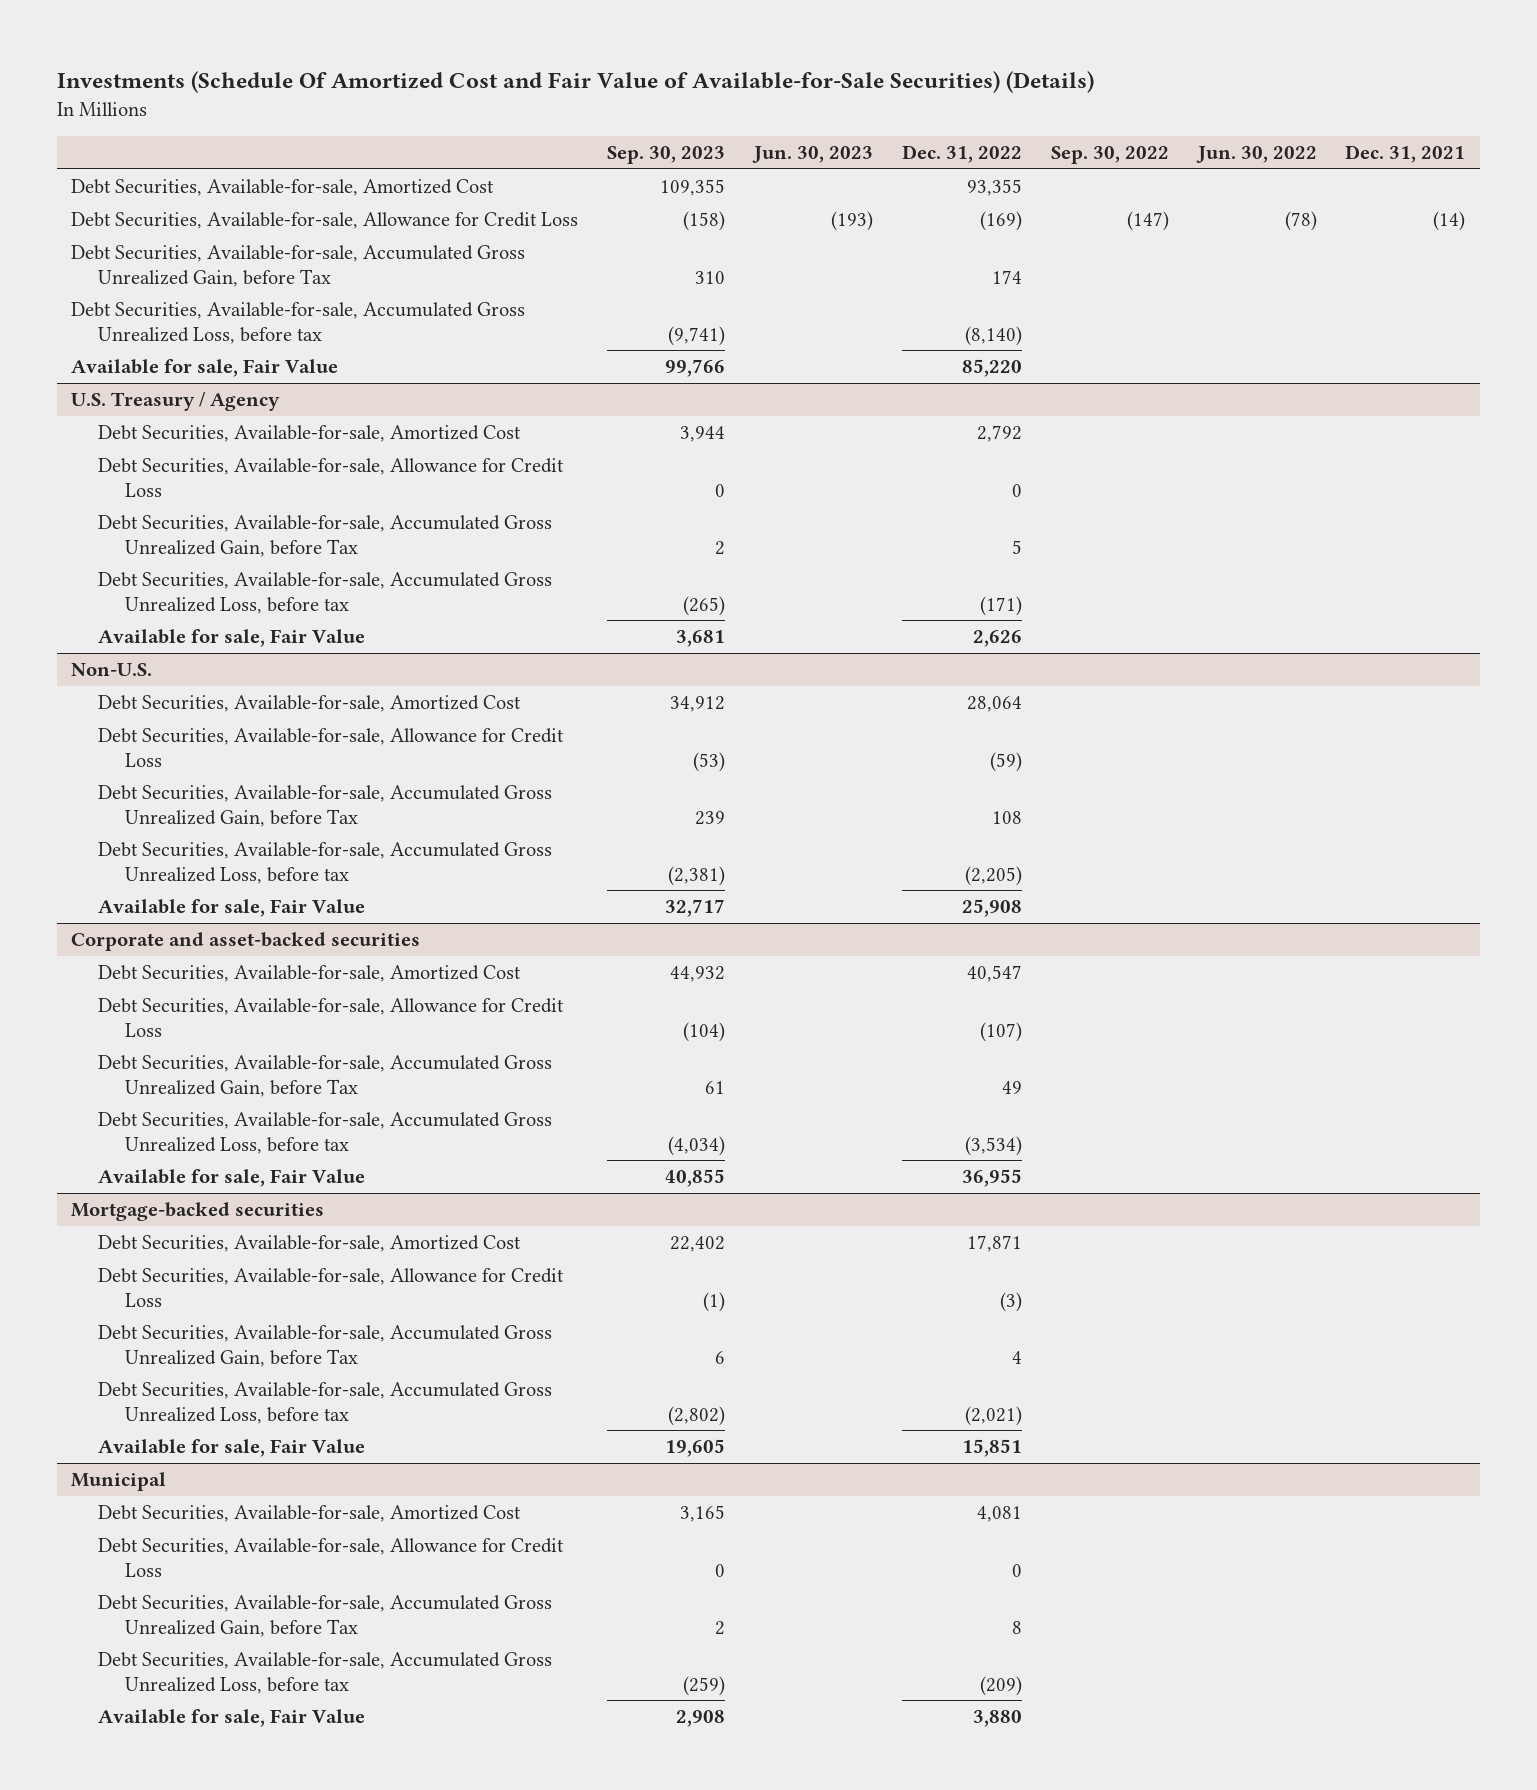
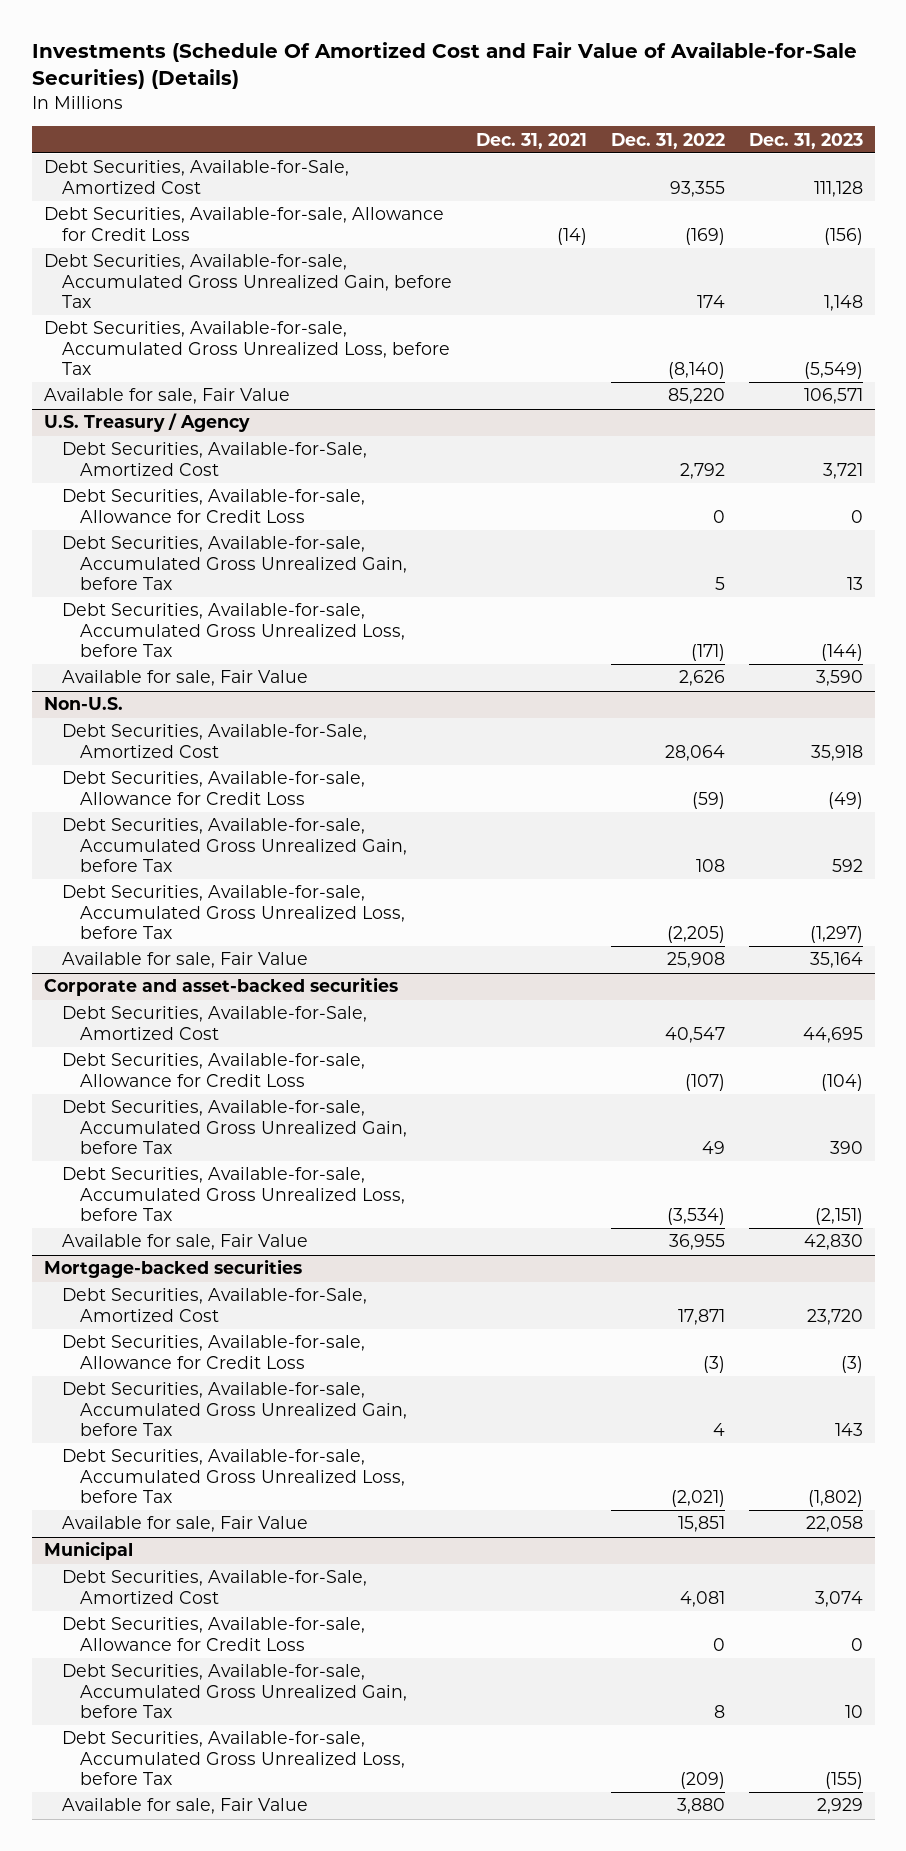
- | Sep. 30, 2023 | Jun. 30, 2023 | Dec. 31, 2022 | Sep. 30, 2022 | Jun. 30, 2022 | Dec. 31, 2021
+ | Dec. 31, 2021 | Dec. 31, 2022 | Dec. 31, 2023
- Debt Securities, Available-for-sale, Amortized Cost | 109,355 | | 93,355 | | |
+ Debt Securities, Available-for-Sale, Amortized Cost | | 93,355 | 111,128
- Debt Securities, Available-for-sale, Accumulated Gross Unrealized Loss, before tax | (9,741) | | (8,140) | | |
+ Debt Securities, Available-for-sale, Accumulated Gross Unrealized Loss, before Tax | | (8,140) | (5,549)
@ U.S. Treasury / Agency
- Debt Securities, Available-for-sale, Amortized Cost | 3,944 | | 2,792 | | |
+ Debt Securities, Available-for-Sale, Amortized Cost | | 2,792 | 3,721
- Debt Securities, Available-for-sale, Accumulated Gross Unrealized Loss, before tax | (265) | | (171) | | |
+ Debt Securities, Available-for-sale, Accumulated Gross Unrealized Loss, before Tax | | (171) | (144)
@ Non-U.S.
- Debt Securities, Available-for-sale, Amortized Cost | 34,912 | | 28,064 | | |
+ Debt Securities, Available-for-Sale, Amortized Cost | | 28,064 | 35,918
- Debt Securities, Available-for-sale, Accumulated Gross Unrealized Loss, before tax | (2,381) | | (2,205) | | |
+ Debt Securities, Available-for-sale, Accumulated Gross Unrealized Loss, before Tax | | (2,205) | (1,297)
@ Corporate and asset-backed securities
- Debt Securities, Available-for-sale, Amortized Cost | 44,932 | | 40,547 | | |
+ Debt Securities, Available-for-Sale, Amortized Cost | | 40,547 | 44,695
- Debt Securities, Available-for-sale, Accumulated Gross Unrealized Loss, before tax | (4,034) | | (3,534) | | |
+ Debt Securities, Available-for-sale, Accumulated Gross Unrealized Loss, before Tax | | (3,534) | (2,151)
@ Mortgage-backed securities
- Debt Securities, Available-for-sale, Amortized Cost | 22,402 | | 17,871 | | |
+ Debt Securities, Available-for-Sale, Amortized Cost | | 17,871 | 23,720
- Debt Securities, Available-for-sale, Accumulated Gross Unrealized Loss, before tax | (2,802) | | (2,021) | | |
+ Debt Securities, Available-for-sale, Accumulated Gross Unrealized Loss, before Tax | | (2,021) | (1,802)
@ Municipal
- Debt Securities, Available-for-sale, Amortized Cost | 3,165 | | 4,081 | | |
+ Debt Securities, Available-for-Sale, Amortized Cost | | 4,081 | 3,074
- Debt Securities, Available-for-sale, Accumulated Gross Unrealized Loss, before tax | (259) | | (209) | | |
+ Debt Securities, Available-for-sale, Accumulated Gross Unrealized Loss, before Tax | | (209) | (155)

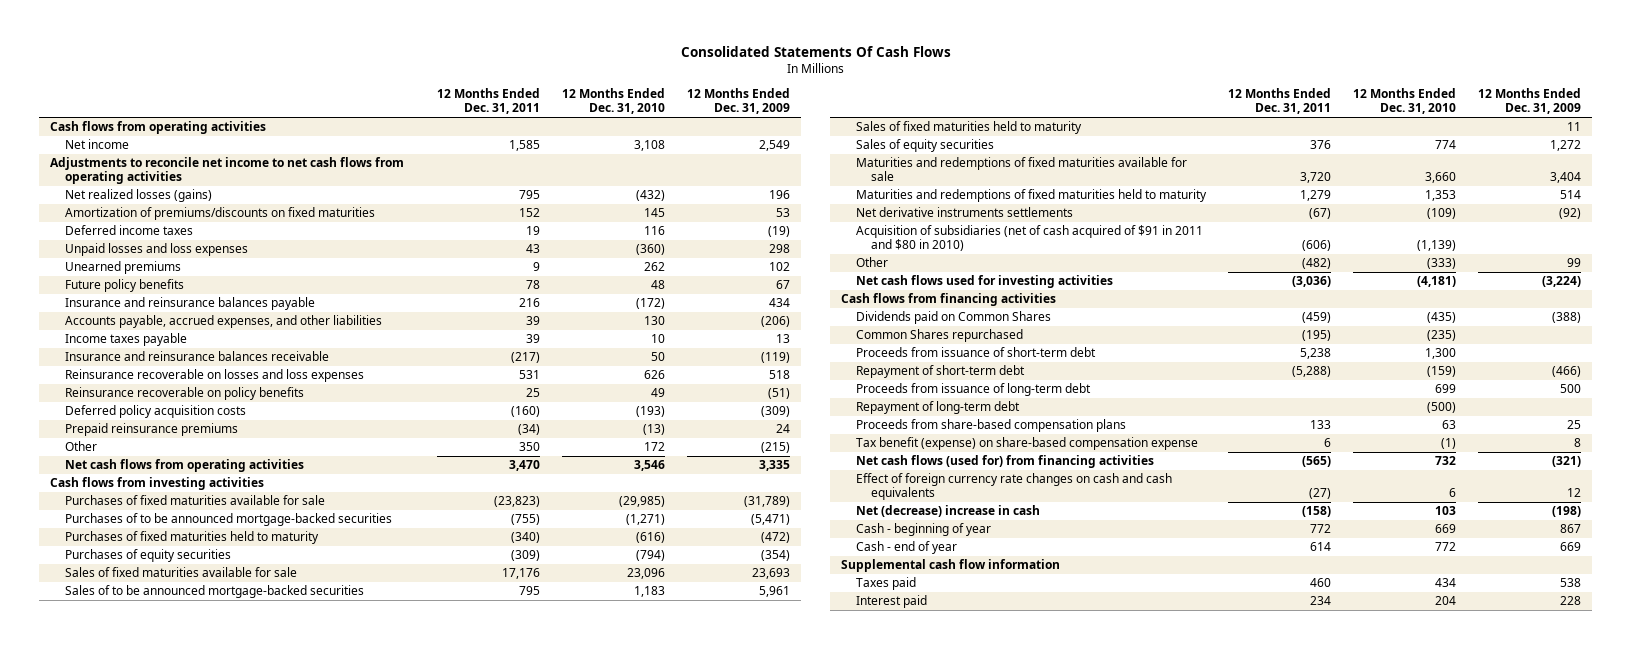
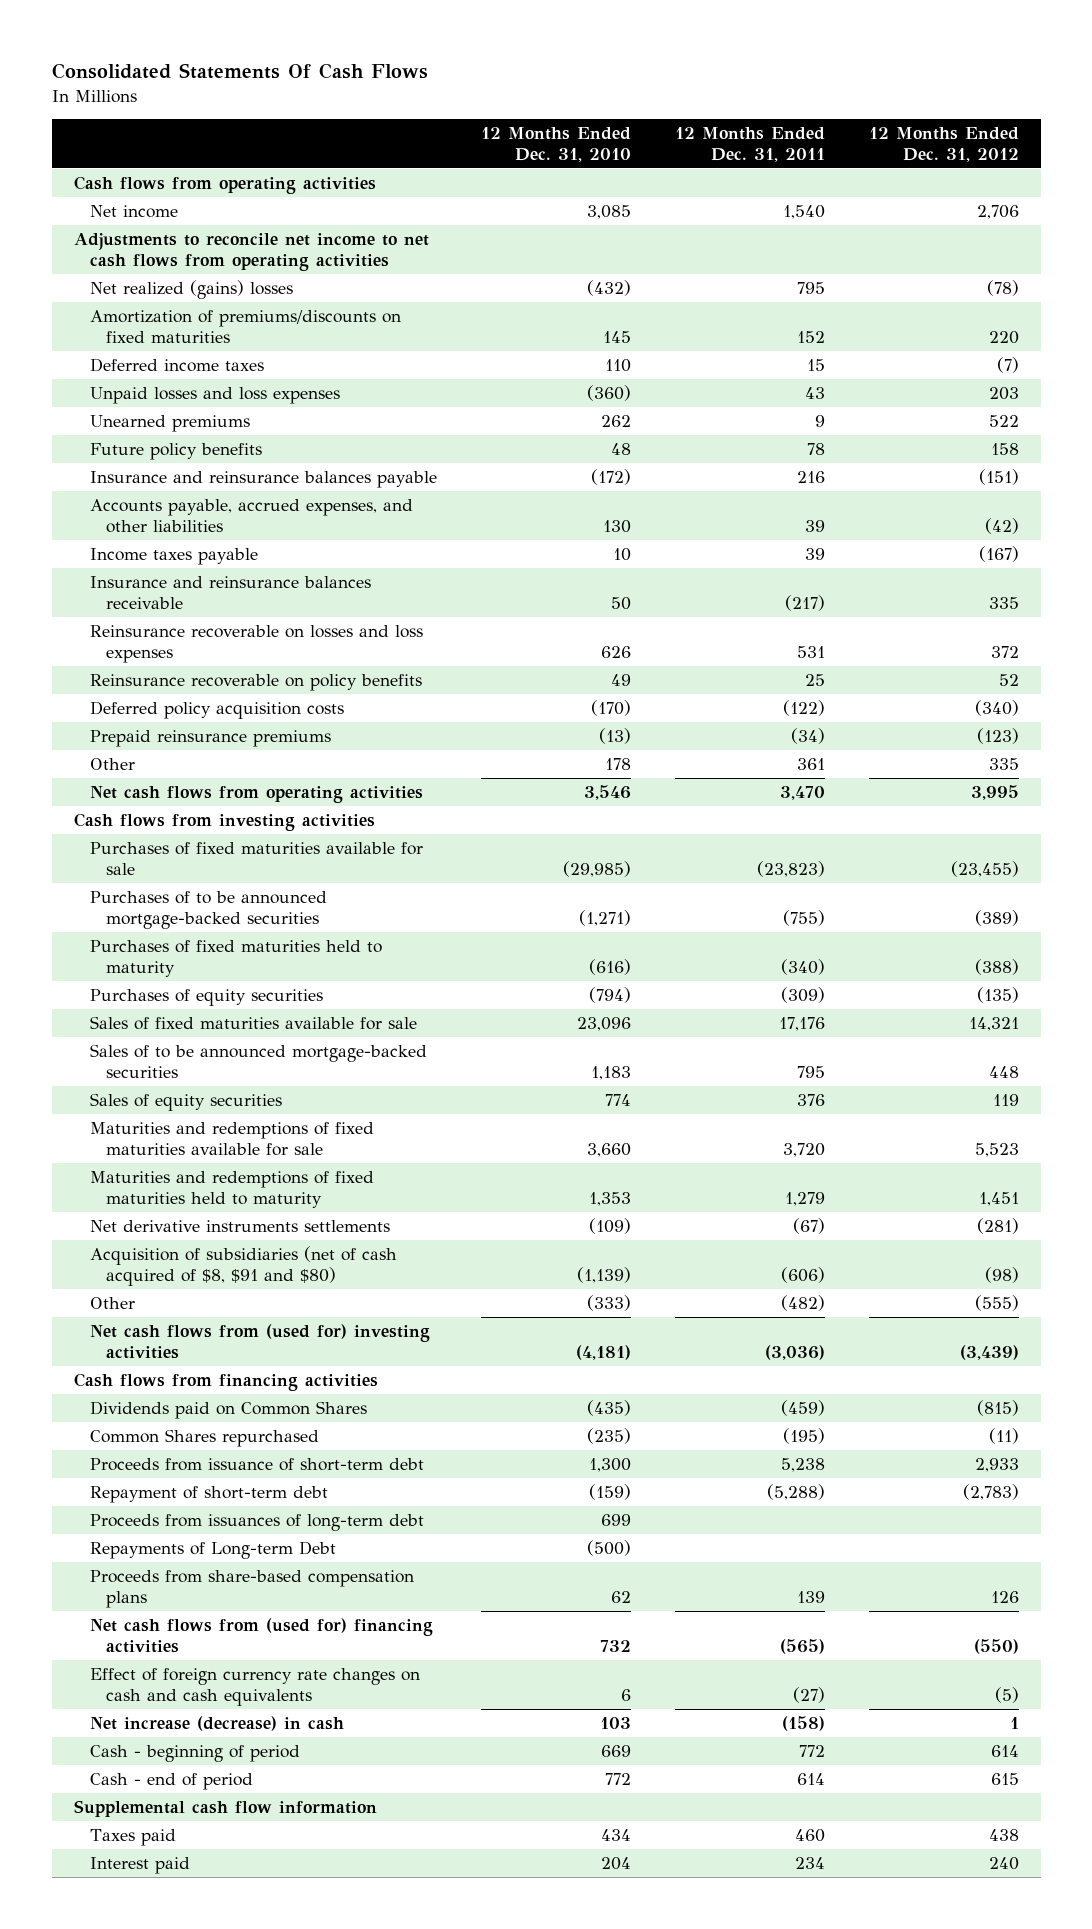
- | 12 Months Ended Dec. 31, 2011 | 12 Months Ended Dec. 31, 2010 | 12 Months Ended Dec. 31, 2009
+ | 12 Months Ended Dec. 31, 2010 | 12 Months Ended Dec. 31, 2011 | 12 Months Ended Dec. 31, 2012
- Net income | 1,585 | 3,108 | 2,549
+ Net income | 3,085 | 1,540 | 2,706
- Net realized losses (gains) | 795 | (432) | 196
+ Net realized (gains) losses | (432) | 795 | (78)
- Deferred income taxes | 19 | 116 | (19)
+ Deferred income taxes | 110 | 15 | (7)
- Deferred policy acquisition costs | (160) | (193) | (309)
+ Deferred policy acquisition costs | (170) | (122) | (340)
- Other | 350 | 172 | (215)
+ Other | 178 | 361 | 335
- Sales of fixed maturities held to maturity | | | 11
- Acquisition of subsidiaries (net of cash acquired of $91 in 2011 and $80 in 2010) | (606) | (1,139) |
+ Acquisition of subsidiaries (net of cash acquired of $8, $91 and $80) | (1,139) | (606) | (98)
- Net cash flows used for investing activities | (3,036) | (4,181) | (3,224)
+ Net cash flows from (used for) investing activities | (4,181) | (3,036) | (3,439)
- Proceeds from issuance of long-term debt | | 699 | 500
- Repayment of long-term debt | | (500) |
- Proceeds from share-based compensation plans | 133 | 63 | 25
- Tax benefit (expense) on share-based compensation expense | 6 | (1) | 8
- Net cash flows (used for) from financing activities | (565) | 732 | (321)
+ Proceeds from issuances of long-term debt | 699 | |
+ Repayments of Long-term Debt | (500) | |
+ Proceeds from share-based compensation plans | 62 | 139 | 126
+ Net cash flows from (used for) financing activities | 732 | (565) | (550)
- Net (decrease) increase in cash | (158) | 103 | (198)
- Cash - beginning of year | 772 | 669 | 867
- Cash - end of year | 614 | 772 | 669
+ Net increase (decrease) in cash | 103 | (158) | 1
+ Cash - beginning of period | 669 | 772 | 614
+ Cash - end of period | 772 | 614 | 615

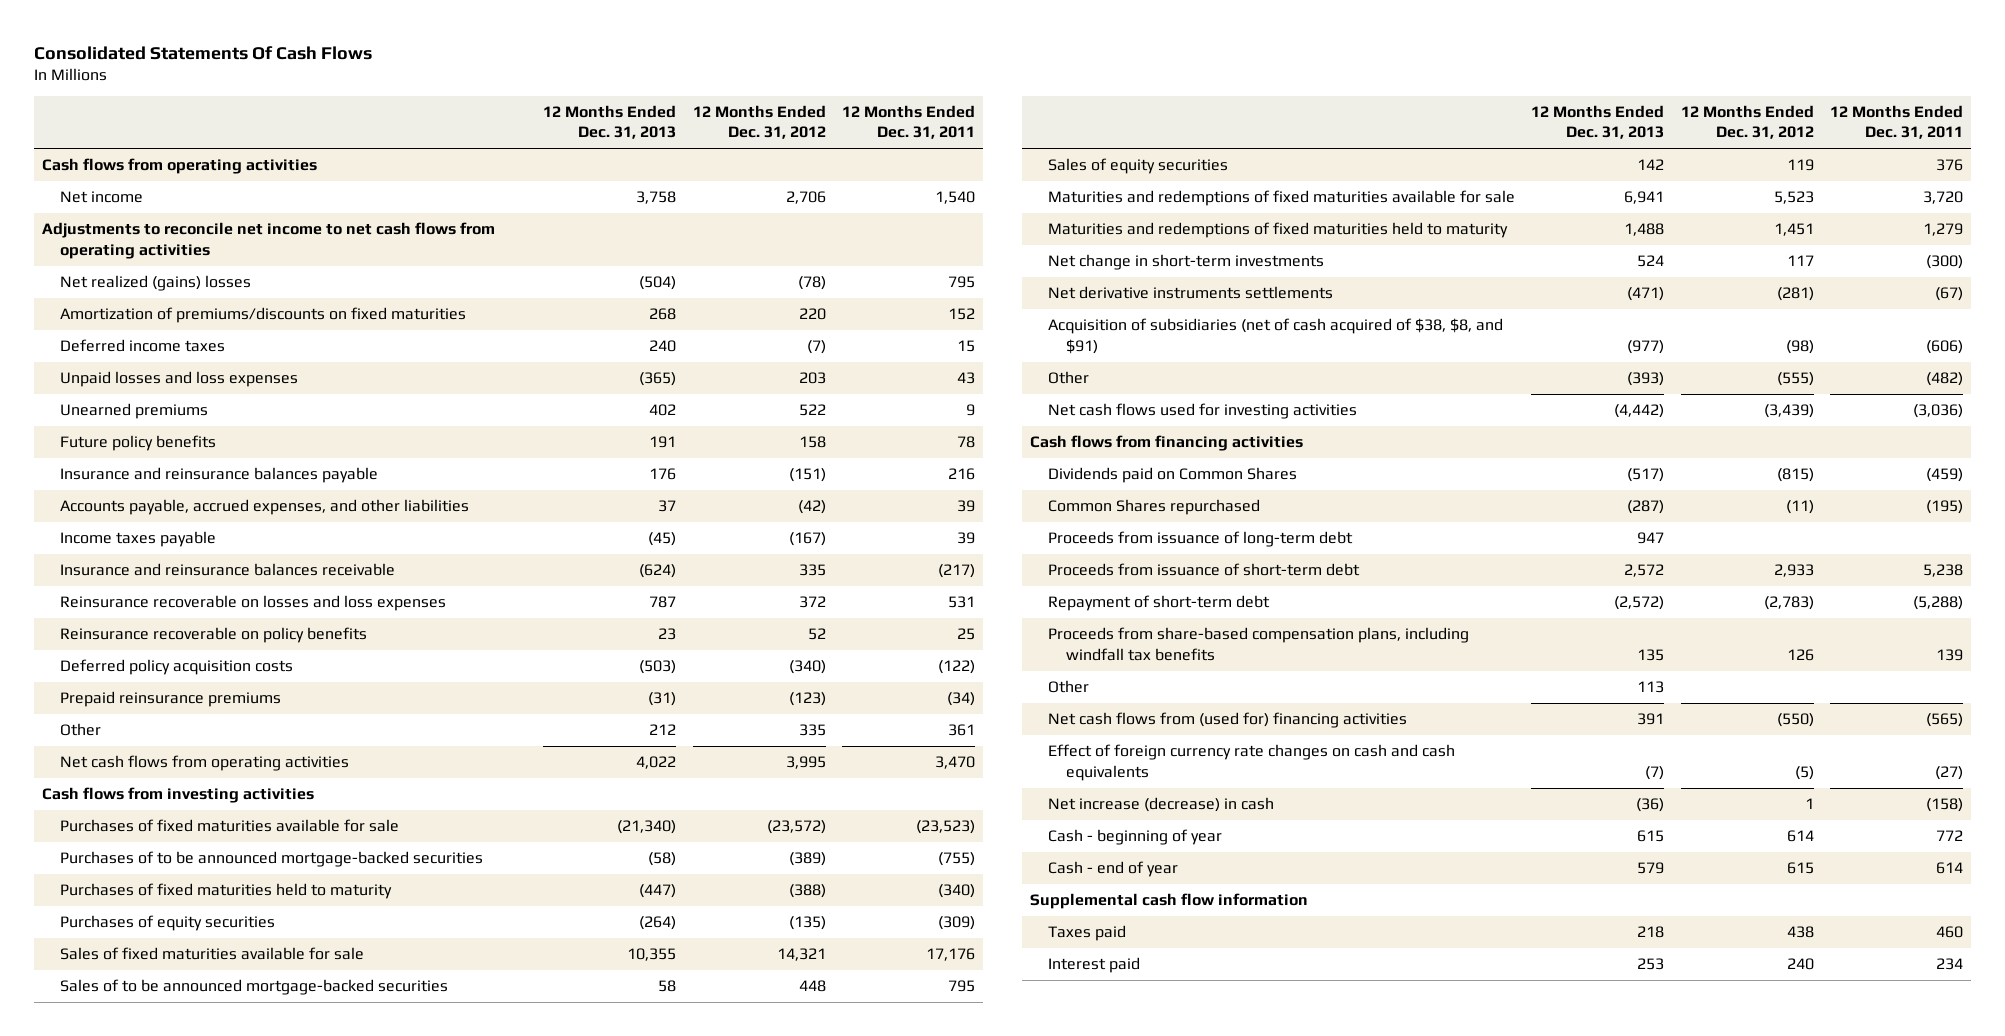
- | 12 Months Ended Dec. 31, 2010 | 12 Months Ended Dec. 31, 2011 | 12 Months Ended Dec. 31, 2012
+ | 12 Months Ended Dec. 31, 2013 | 12 Months Ended Dec. 31, 2012 | 12 Months Ended Dec. 31, 2011
- Purchases of fixed maturities available for sale | (29,985) | (23,823) | (23,455)
+ Purchases of fixed maturities available for sale | (21,340) | (23,572) | (23,523)
+ Net change in short-term investments | 524 | 117 | (300)
- Acquisition of subsidiaries (net of cash acquired of $8, $91 and $80) | (1,139) | (606) | (98)
+ Acquisition of subsidiaries (net of cash acquired of $38, $8, and $91) | (977) | (98) | (606)
- Net cash flows from (used for) investing activities | (4,181) | (3,036) | (3,439)
+ Net cash flows used for investing activities | (4,442) | (3,439) | (3,036)
+ Proceeds from issuance of long-term debt | 947 | |
- Proceeds from issuances of long-term debt | 699 | |
- Repayments of Long-term Debt | (500) | |
- Proceeds from share-based compensation plans | 62 | 139 | 126
+ Proceeds from share-based compensation plans, including windfall tax benefits | 135 | 126 | 139
+ Other | 113 | |
- Cash - beginning of period | 669 | 772 | 614
- Cash - end of period | 772 | 614 | 615
+ Cash - beginning of year | 615 | 614 | 772
+ Cash - end of year | 579 | 615 | 614

